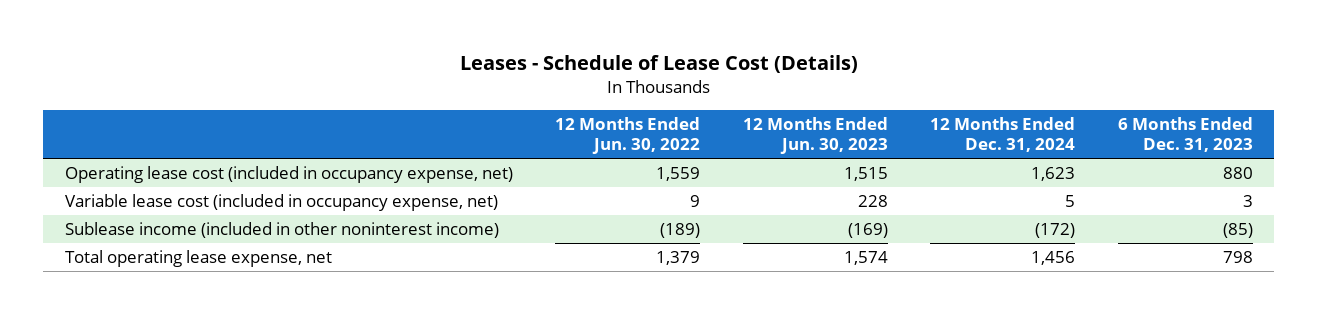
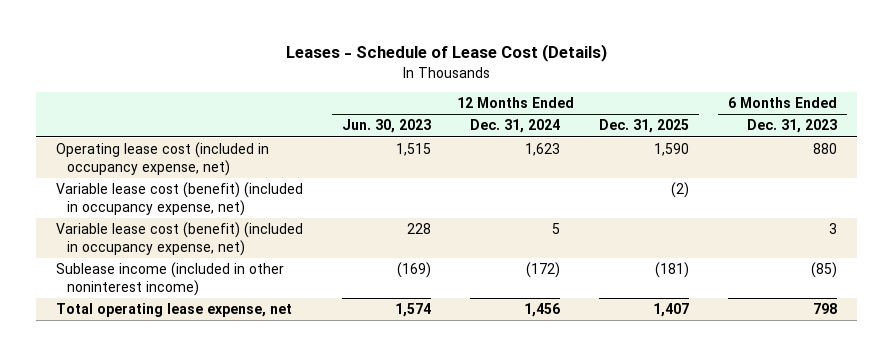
- | 12 Months Ended Jun. 30, 2022 | 12 Months Ended Jun. 30, 2023 | 12 Months Ended Dec. 31, 2024 | 6 Months Ended Dec. 31, 2023
+ | 12 Months Ended Jun. 30, 2023 | 12 Months Ended Dec. 31, 2024 | 12 Months Ended Dec. 31, 2025 | 6 Months Ended Dec. 31, 2023
- Variable lease cost (included in occupancy expense, net) | 9 | 228 | 5 | 3
+ Variable lease cost (benefit) (included in occupancy expense, net) | | | (2) |
+ Variable lease cost (benefit) (included in occupancy expense, net) | 228 | 5 | | 3

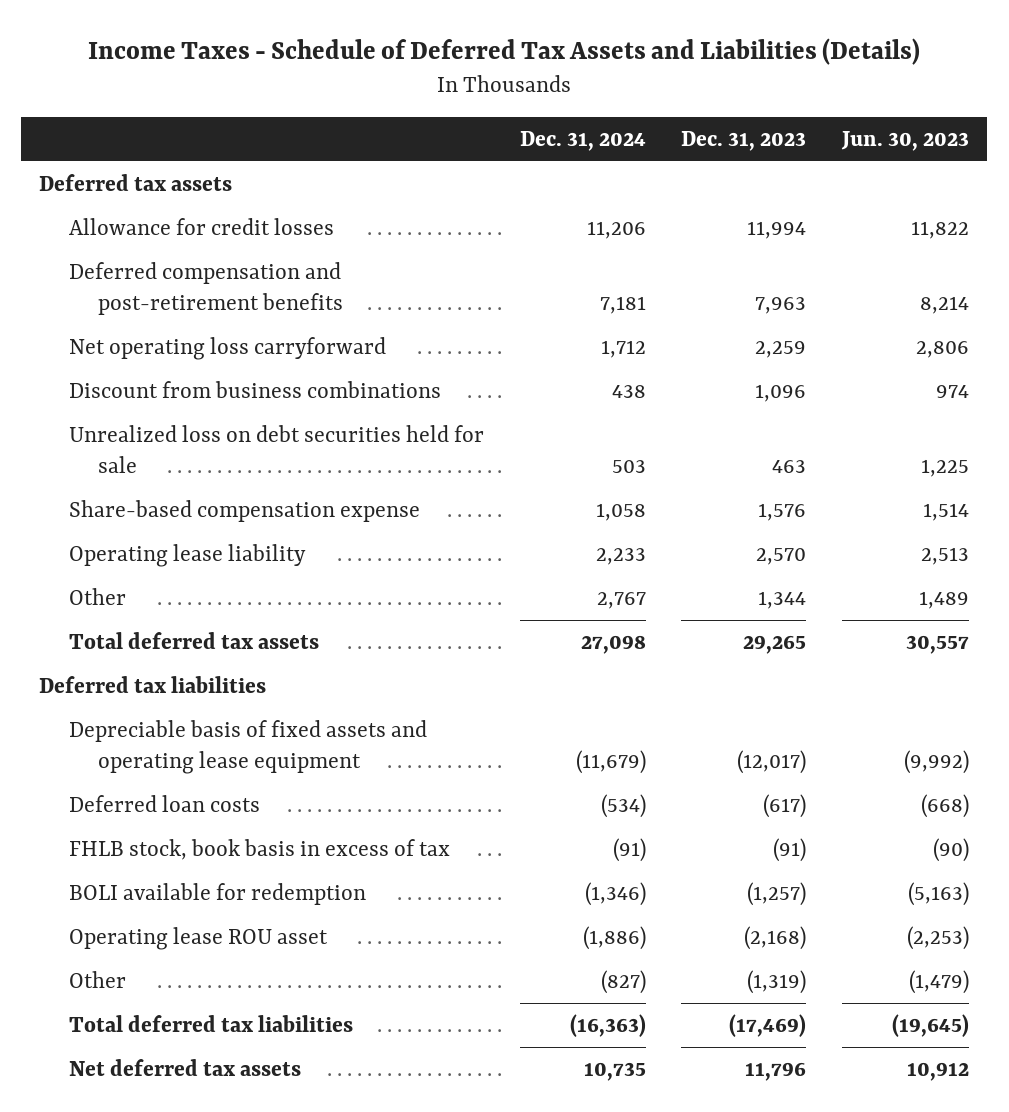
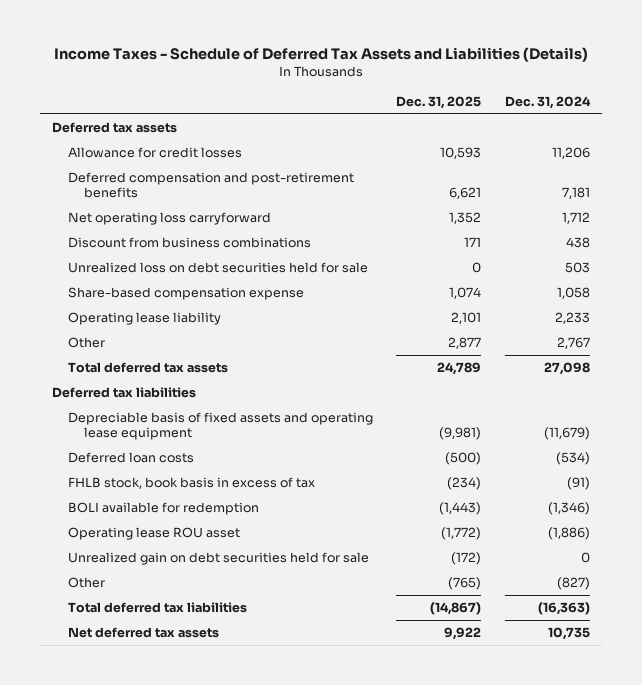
- | Dec. 31, 2024 | Dec. 31, 2023 | Jun. 30, 2023
+ | Dec. 31, 2025 | Dec. 31, 2024
+ Unrealized gain on debt securities held for sale | (172) | 0

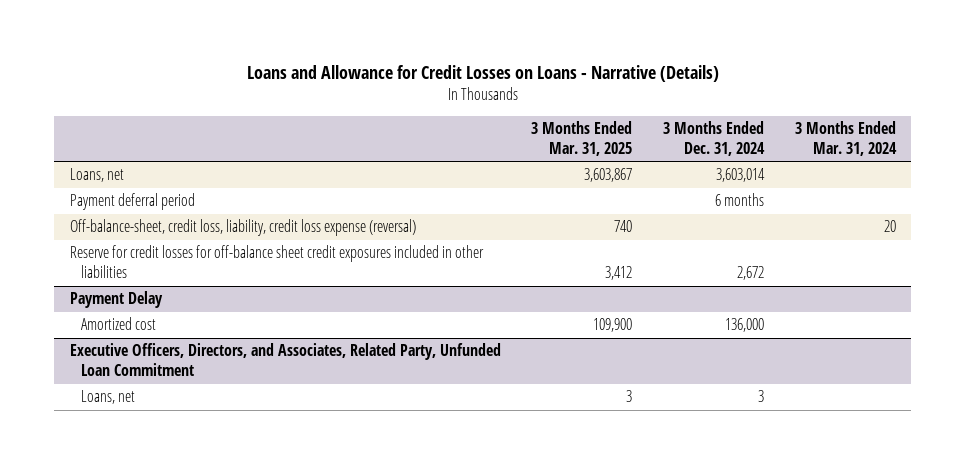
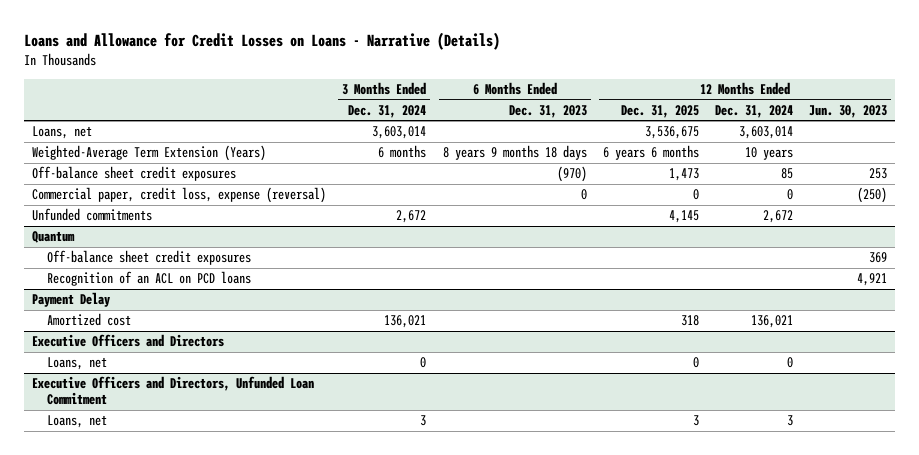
- | 3 Months Ended Mar. 31, 2025 | 3 Months Ended Dec. 31, 2024 | 3 Months Ended Mar. 31, 2024
+ | 3 Months Ended Dec. 31, 2024 | 6 Months Ended Dec. 31, 2023 | 12 Months Ended Dec. 31, 2025 | 12 Months Ended Dec. 31, 2024 | 12 Months Ended Jun. 30, 2023
- Payment deferral period | | 6 months |
- Off-balance-sheet, credit loss, liability, credit loss expense (reversal) | 740 | | 20
- Reserve for credit losses for off-balance sheet credit exposures included in other liabilities | 3,412 | 2,672 |
+ Weighted-Average Term Extension (Years) | 6 months | 8 years 9 months 18 days | 6 years 6 months | 10 years |
+ Off-balance sheet credit exposures | | (970) | 1,473 | 85 | 253
+ Commercial paper, credit loss, expense (reversal) | | 0 | 0 | 0 | (250)
+ Unfunded commitments | 2,672 | | 4,145 | 2,672 |
+ Quantum
+ Off-balance sheet credit exposures | | | | | 369
+ Recognition of an ACL on PCD loans | | | | | 4,921
@ Payment Delay
- Amortized cost | 109,900 | 136,000 |
- Executive Officers, Directors, and Associates, Related Party, Unfunded Loan Commitment
@ Payment Delay
+ Amortized cost | 136,021 | | 318 | 136,021 |
+ Executive Officers and Directors
+ Loans, net | 0 | | 0 | 0 |
+ Executive Officers and Directors, Unfunded Loan Commitment

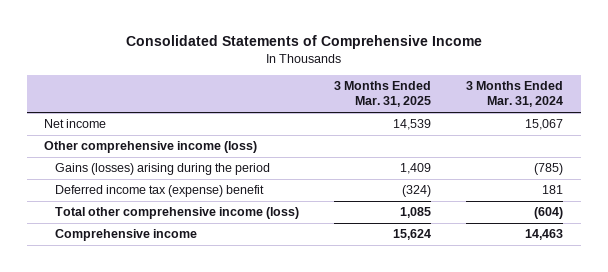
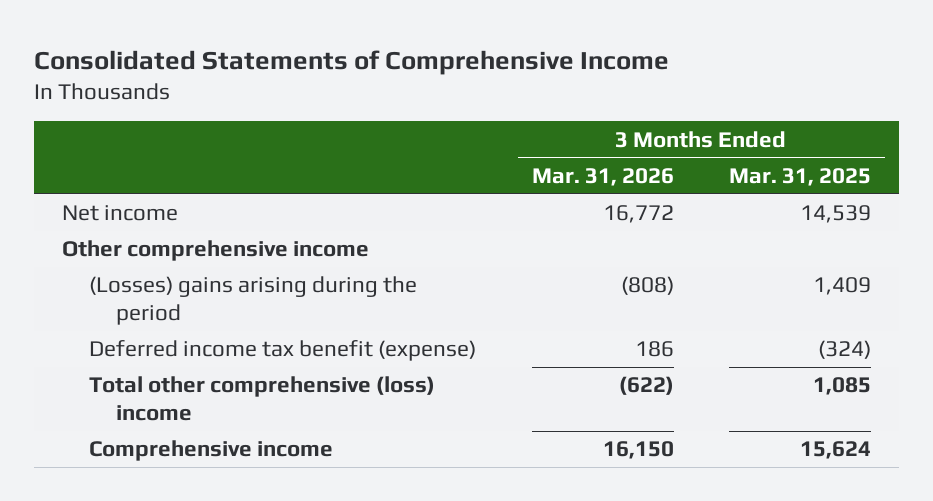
- | 3 Months Ended Mar. 31, 2025 | 3 Months Ended Mar. 31, 2024
+ | 3 Months Ended Mar. 31, 2026 | 3 Months Ended Mar. 31, 2025
- Other comprehensive income (loss)
- Gains (losses) arising during the period | 1,409 | (785)
- Deferred income tax (expense) benefit | (324) | 181
- Total other comprehensive income (loss) | 1,085 | (604)
+ Other comprehensive income
+ (Losses) gains arising during the period | (808) | 1,409
+ Deferred income tax benefit (expense) | 186 | (324)
+ Total other comprehensive (loss) income | (622) | 1,085

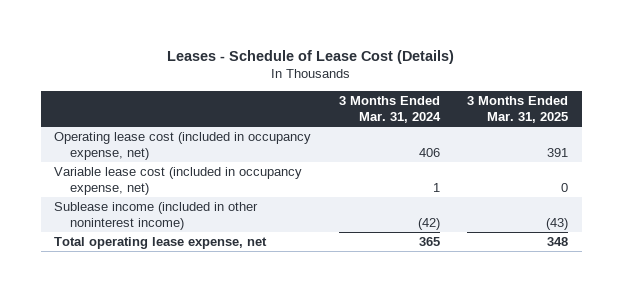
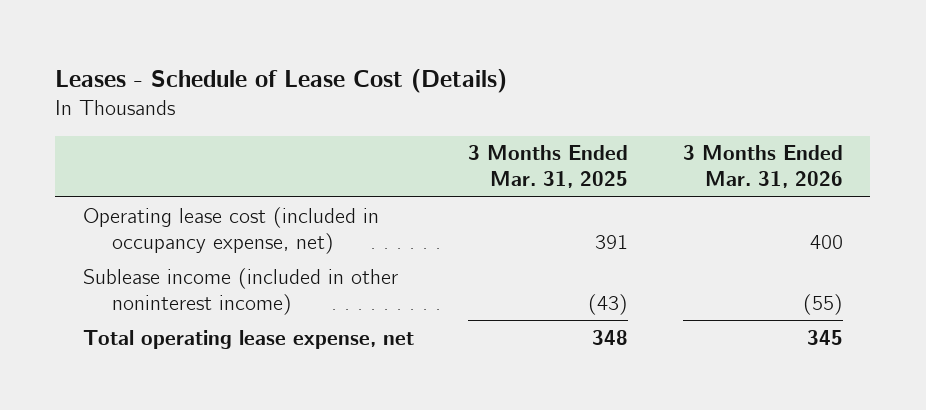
- | 3 Months Ended Mar. 31, 2024 | 3 Months Ended Mar. 31, 2025
+ | 3 Months Ended Mar. 31, 2025 | 3 Months Ended Mar. 31, 2026
- Variable lease cost (included in occupancy expense, net) | 1 | 0

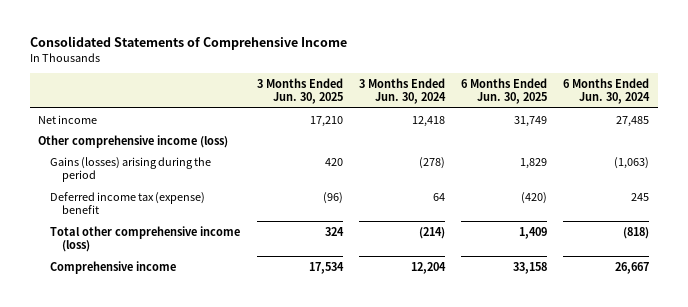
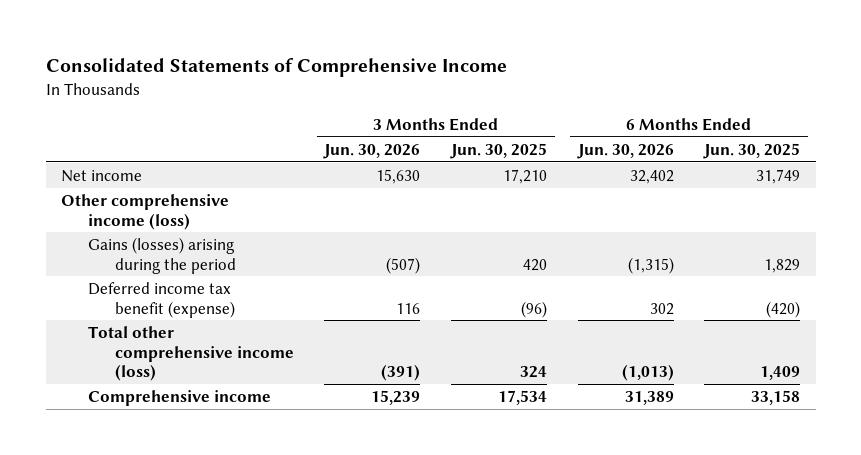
- | 3 Months Ended Jun. 30, 2025 | 3 Months Ended Jun. 30, 2024 | 6 Months Ended Jun. 30, 2025 | 6 Months Ended Jun. 30, 2024
+ | 3 Months Ended Jun. 30, 2026 | 3 Months Ended Jun. 30, 2025 | 6 Months Ended Jun. 30, 2026 | 6 Months Ended Jun. 30, 2025
- Deferred income tax (expense) benefit | (96) | 64 | (420) | 245
+ Deferred income tax benefit (expense) | 116 | (96) | 302 | (420)

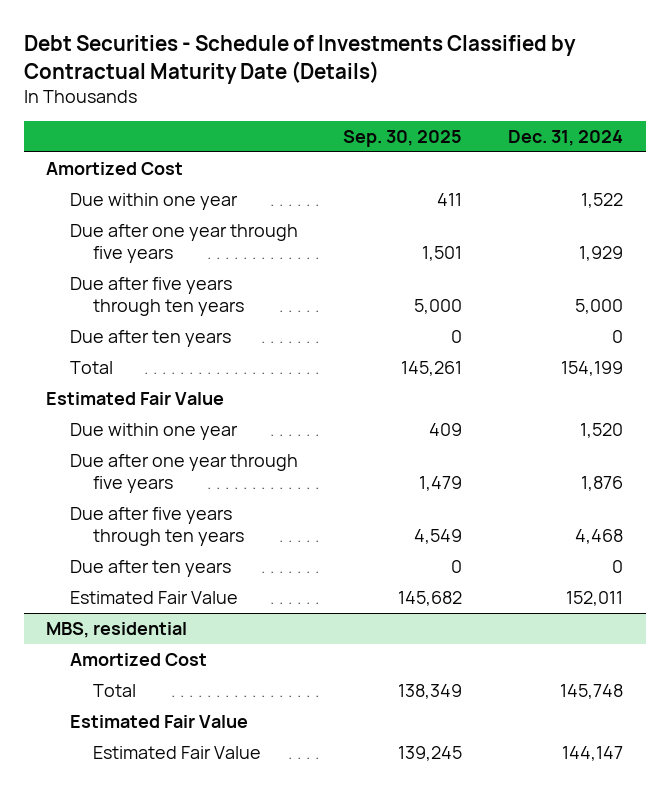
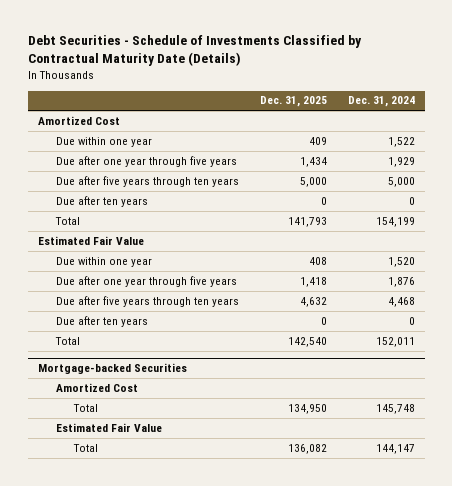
- | Sep. 30, 2025 | Dec. 31, 2024
+ | Dec. 31, 2025 | Dec. 31, 2024
- Estimated Fair Value | 145,682 | 152,011
- MBS, residential
+ Total | 142,540 | 152,011
+ Mortgage-backed Securities
- Estimated Fair Value | 139,245 | 144,147
+ Total | 136,082 | 144,147

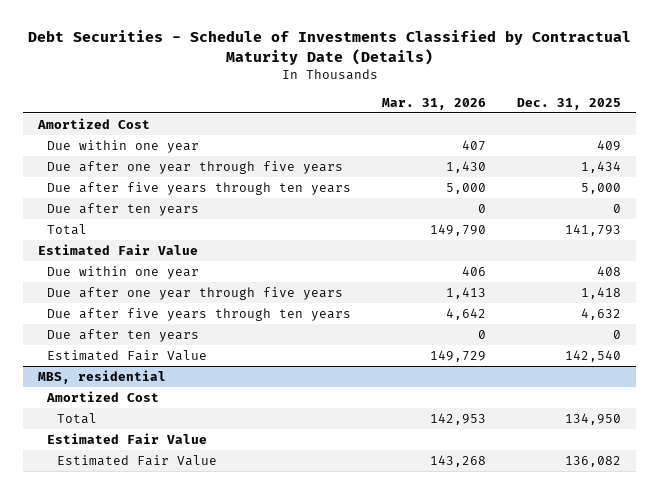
- | Dec. 31, 2025 | Dec. 31, 2024
+ | Mar. 31, 2026 | Dec. 31, 2025
- Total | 142,540 | 152,011
- Mortgage-backed Securities
+ Estimated Fair Value | 149,729 | 142,540
+ MBS, residential
- Total | 136,082 | 144,147
+ Estimated Fair Value | 143,268 | 136,082

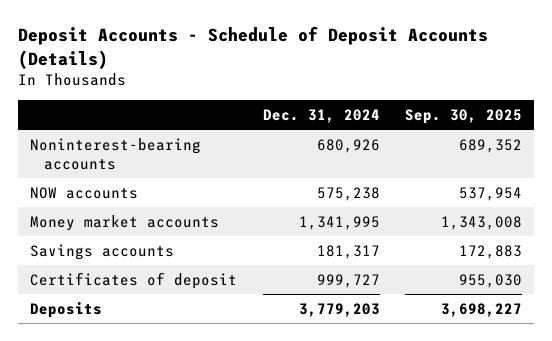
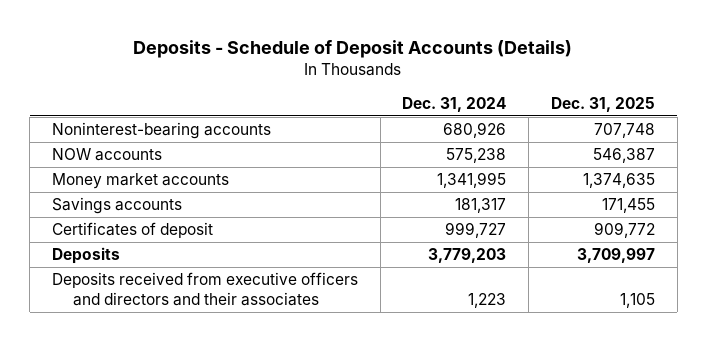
- Deposit Accounts - Schedule of Deposit Accounts (Details)
+ Deposits - Schedule of Deposit Accounts (Details)
- | Dec. 31, 2024 | Sep. 30, 2025
+ | Dec. 31, 2024 | Dec. 31, 2025
+ Deposits received from executive officers and directors and their associates | 1,223 | 1,105

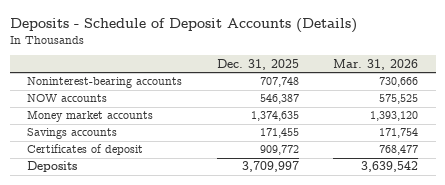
- | Dec. 31, 2024 | Dec. 31, 2025
+ | Dec. 31, 2025 | Mar. 31, 2026
- Deposits received from executive officers and directors and their associates | 1,223 | 1,105

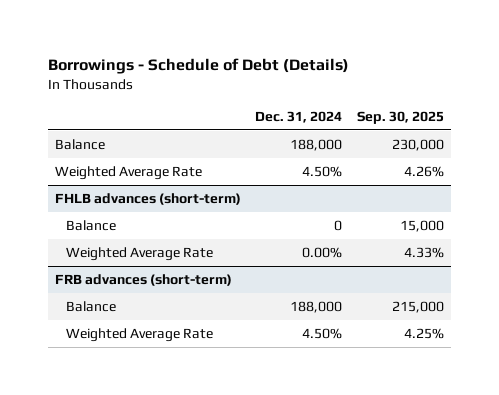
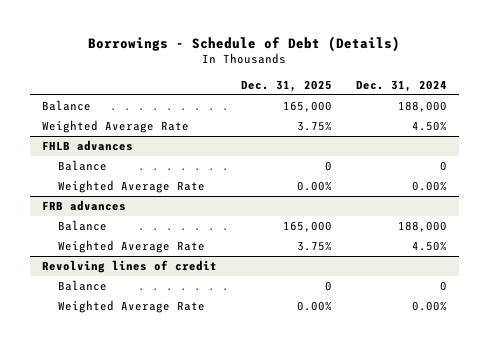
- | Dec. 31, 2024 | Sep. 30, 2025
+ | Dec. 31, 2025 | Dec. 31, 2024
- FHLB advances (short-term)
+ FHLB advances
- FRB advances (short-term)
+ FRB advances
+ Revolving lines of credit
+ Balance | 0 | 0
+ Weighted Average Rate | 0.00% | 0.00%

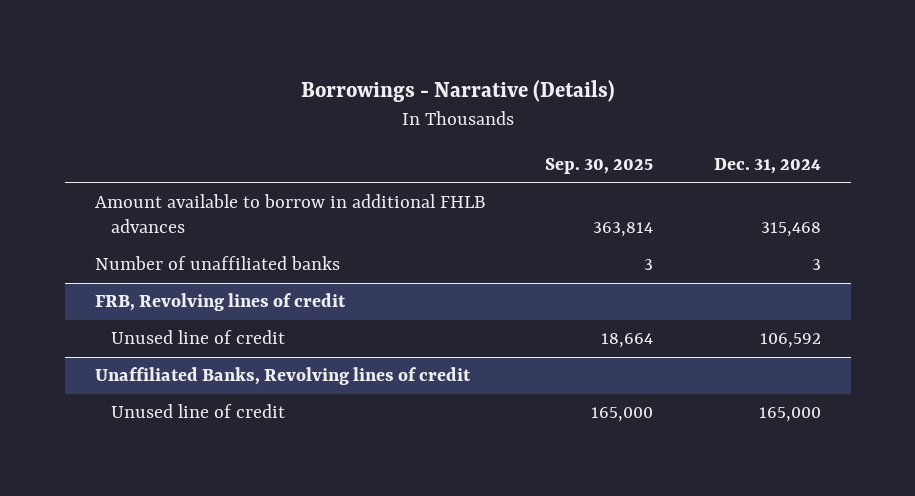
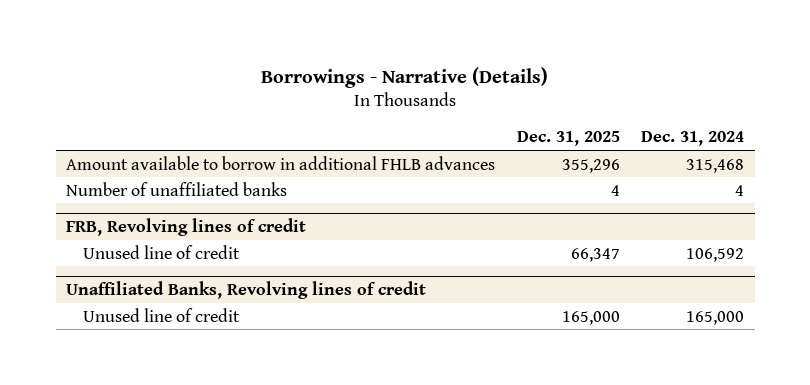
- | Sep. 30, 2025 | Dec. 31, 2024
+ | Dec. 31, 2025 | Dec. 31, 2024
- Number of unaffiliated banks | 3 | 3
+ Number of unaffiliated banks | 4 | 4

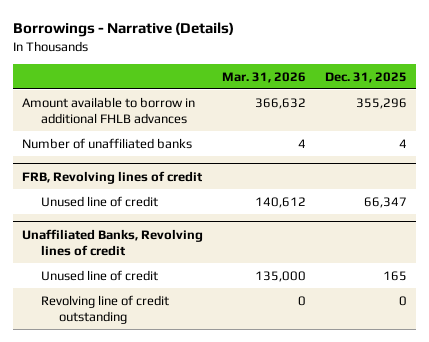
- | Dec. 31, 2025 | Dec. 31, 2024
+ | Mar. 31, 2026 | Dec. 31, 2025
@ Unaffiliated Banks, Revolving lines of credit
- Unused line of credit | 165,000 | 165,000
+ Unused line of credit | 135,000 | 165
+ Revolving line of credit outstanding | 0 | 0

